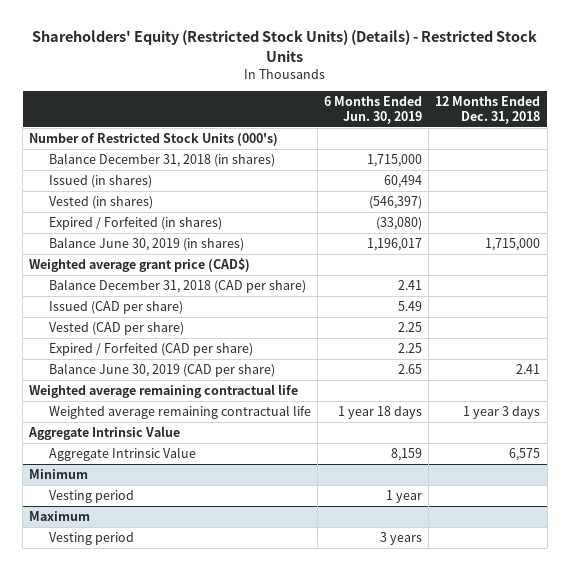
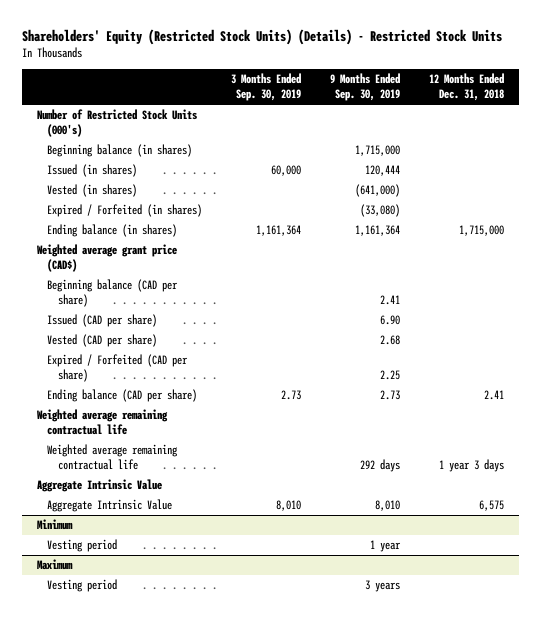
- | 6 Months Ended Jun. 30, 2019 | 12 Months Ended Dec. 31, 2018
+ | 3 Months Ended Sep. 30, 2019 | 9 Months Ended Sep. 30, 2019 | 12 Months Ended Dec. 31, 2018
- Balance December 31, 2018 (in shares) | 1,715,000 |
+ Beginning balance (in shares) | | 1,715,000 |
- Balance June 30, 2019 (in shares) | 1,196,017 | 1,715,000
+ Ending balance (in shares) | 1,161,364 | 1,161,364 | 1,715,000
- Balance December 31, 2018 (CAD per share) | 2.41 |
+ Beginning balance (CAD per share) | | 2.41 |
- Balance June 30, 2019 (CAD per share) | 2.65 | 2.41
+ Ending balance (CAD per share) | 2.73 | 2.73 | 2.41

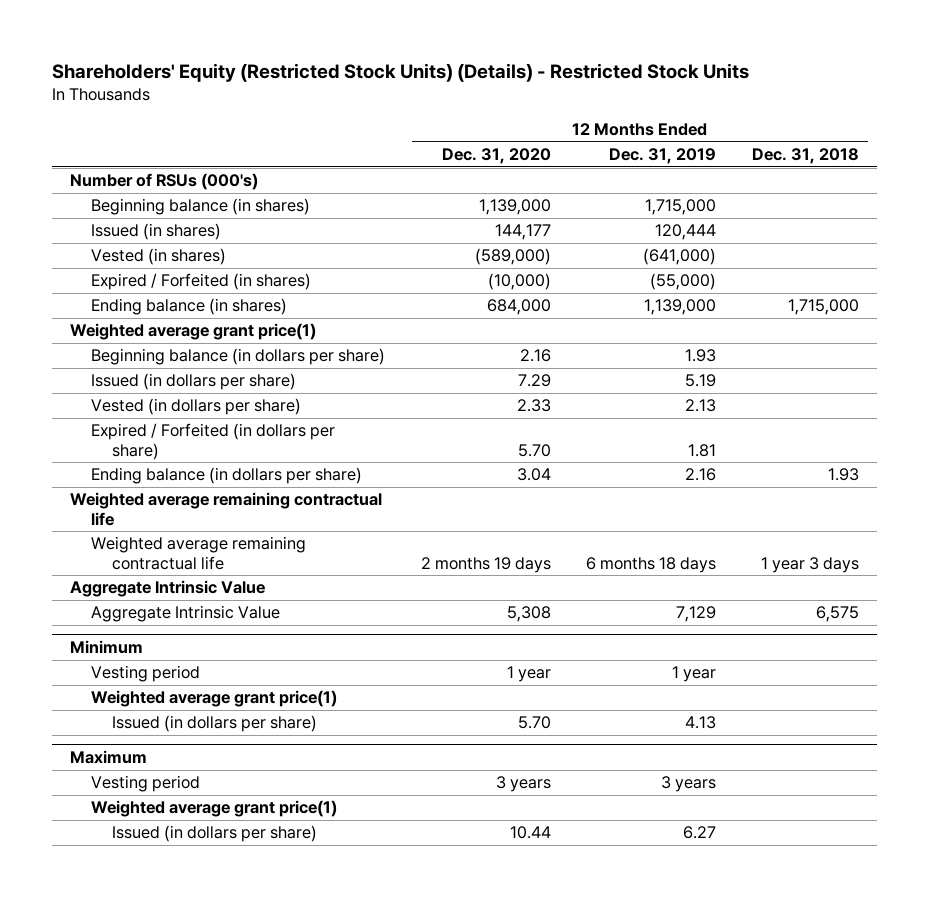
- | 3 Months Ended Sep. 30, 2019 | 9 Months Ended Sep. 30, 2019 | 12 Months Ended Dec. 31, 2018
+ | 12 Months Ended Dec. 31, 2020 | 12 Months Ended Dec. 31, 2019 | 12 Months Ended Dec. 31, 2018
- Number of Restricted Stock Units (000's)
+ Number of RSUs (000's)
- Weighted average grant price (CAD$)
- Beginning balance (CAD per share) | | 2.41 |
- Issued (CAD per share) | | 6.90 |
- Vested (CAD per share) | | 2.68 |
- Expired / Forfeited (CAD per share) | | 2.25 |
- Ending balance (CAD per share) | 2.73 | 2.73 | 2.41
+ Weighted average grant price(1)
+ Beginning balance (in dollars per share) | 2.16 | 1.93 |
+ Issued (in dollars per share) | 7.29 | 5.19 |
+ Vested (in dollars per share) | 2.33 | 2.13 |
+ Expired / Forfeited (in dollars per share) | 5.70 | 1.81 |
+ Ending balance (in dollars per share) | 3.04 | 2.16 | 1.93
@ Minimum
+ Weighted average grant price(1)
+ Issued (in dollars per share) | 5.70 | 4.13 |
@ Maximum
+ Weighted average grant price(1)
+ Issued (in dollars per share) | 10.44 | 6.27 |

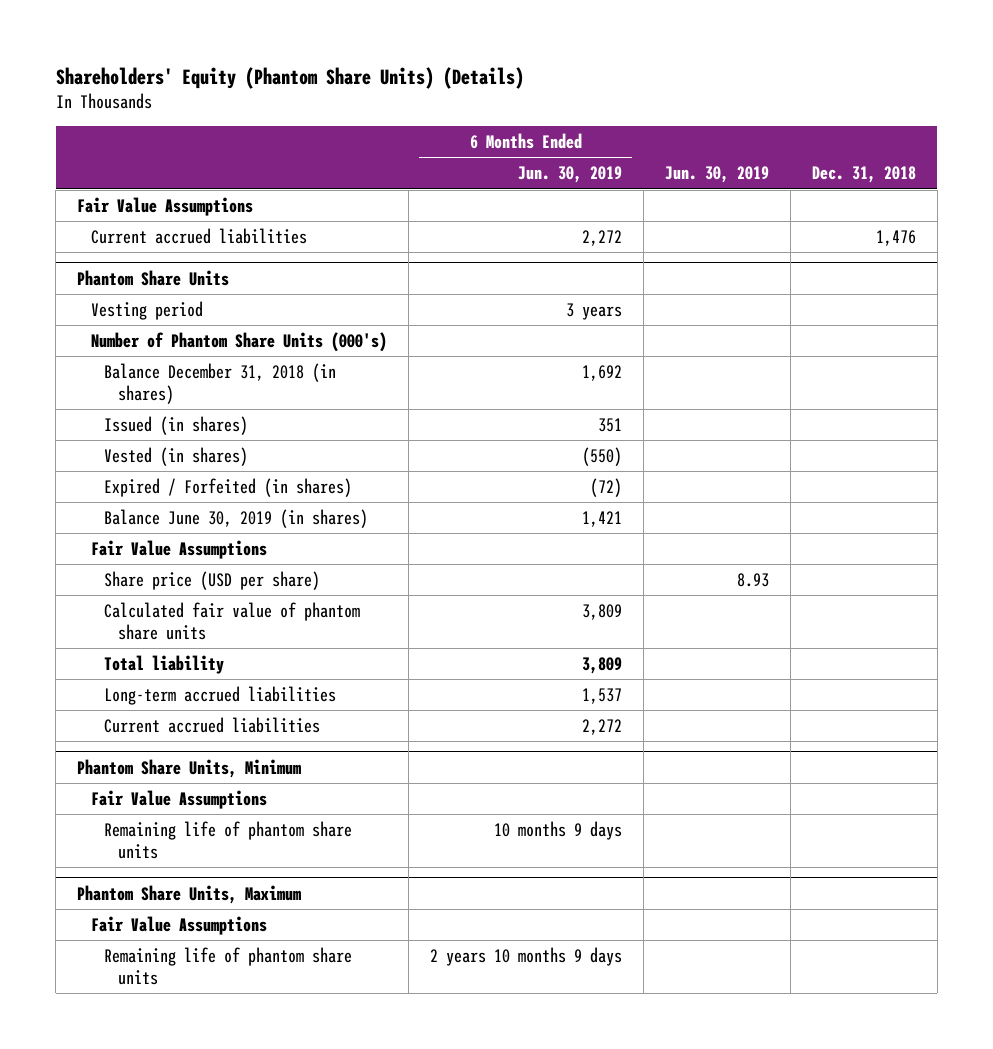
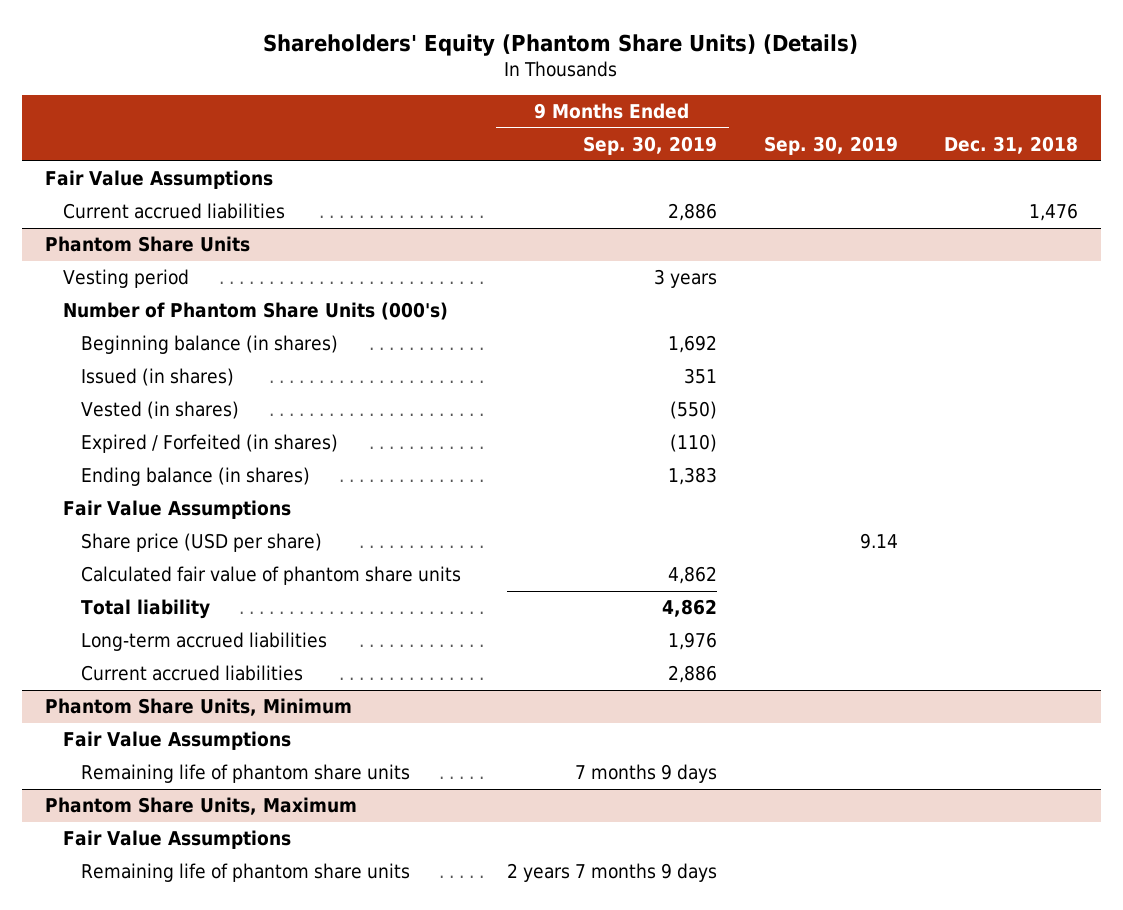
- | 6 Months Ended Jun. 30, 2019 | Jun. 30, 2019 | Dec. 31, 2018
+ | 9 Months Ended Sep. 30, 2019 | Sep. 30, 2019 | Dec. 31, 2018
@ Phantom Share Units
- Balance December 31, 2018 (in shares) | 1,692 | |
+ Beginning balance (in shares) | 1,692 | |
- Balance June 30, 2019 (in shares) | 1,421 | |
+ Ending balance (in shares) | 1,383 | |

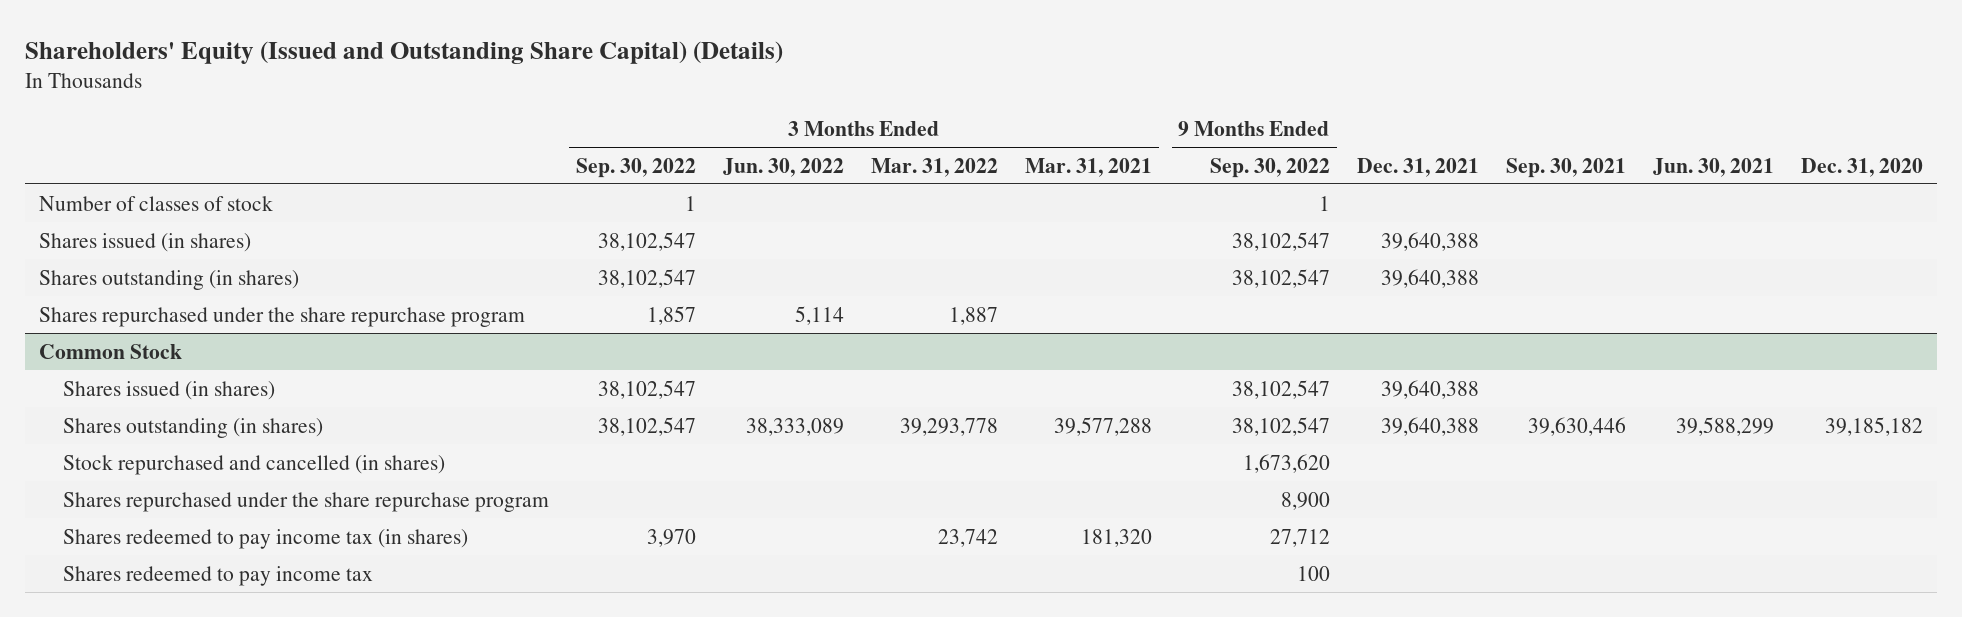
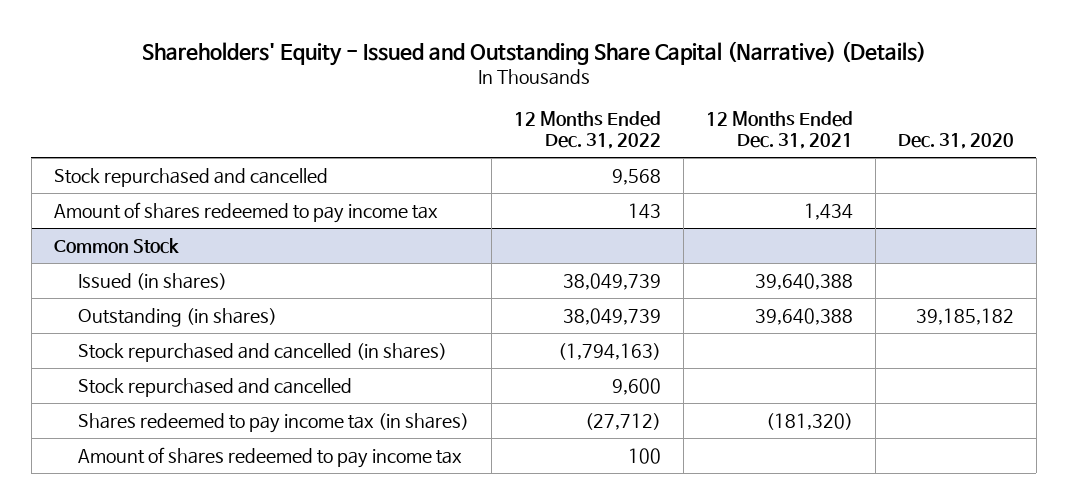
- Shareholders' Equity (Issued and Outstanding Share Capital) (Details)
+ Shareholders' Equity - Issued and Outstanding Share Capital (Narrative) (Details)
- | 3 Months Ended Sep. 30, 2022 | 3 Months Ended Jun. 30, 2022 | 3 Months Ended Mar. 31, 2022 | 3 Months Ended Mar. 31, 2021 | 9 Months Ended Sep. 30, 2022 | Dec. 31, 2021 | Sep. 30, 2021 | Jun. 30, 2021 | Dec. 31, 2020
+ | 12 Months Ended Dec. 31, 2022 | 12 Months Ended Dec. 31, 2021 | Dec. 31, 2020
- Number of classes of stock | 1 | | | | 1 | | | |
- Shares issued (in shares) | 38,102,547 | | | | 38,102,547 | 39,640,388 | | |
- Shares outstanding (in shares) | 38,102,547 | | | | 38,102,547 | 39,640,388 | | |
- Shares repurchased under the share repurchase program | 1,857 | 5,114 | 1,887 | | | | | |
+ Stock repurchased and cancelled | 9,568 | |
+ Amount of shares redeemed to pay income tax | 143 | 1,434 |
@ Common Stock
- Shares issued (in shares) | 38,102,547 | | | | 38,102,547 | 39,640,388 | | |
- Shares outstanding (in shares) | 38,102,547 | 38,333,089 | 39,293,778 | 39,577,288 | 38,102,547 | 39,640,388 | 39,630,446 | 39,588,299 | 39,185,182
+ Issued (in shares) | 38,049,739 | 39,640,388 |
+ Outstanding (in shares) | 38,049,739 | 39,640,388 | 39,185,182
- Shares repurchased under the share repurchase program | | | | | 8,900 | | | |
+ Stock repurchased and cancelled | 9,600 | |
- Shares redeemed to pay income tax | | | | | 100 | | | |
+ Amount of shares redeemed to pay income tax | 100 | |

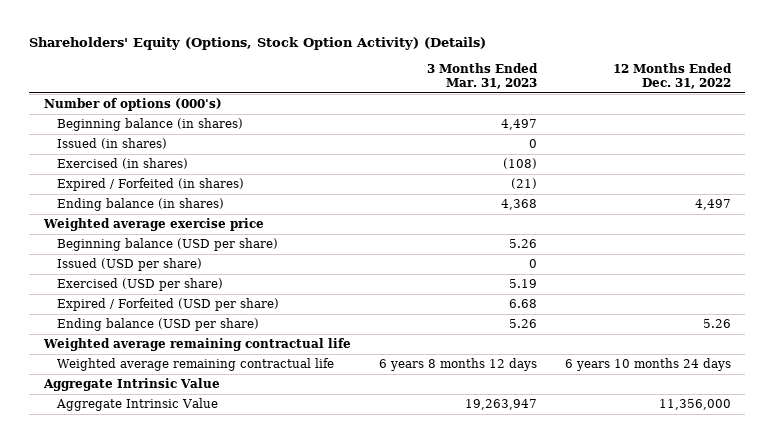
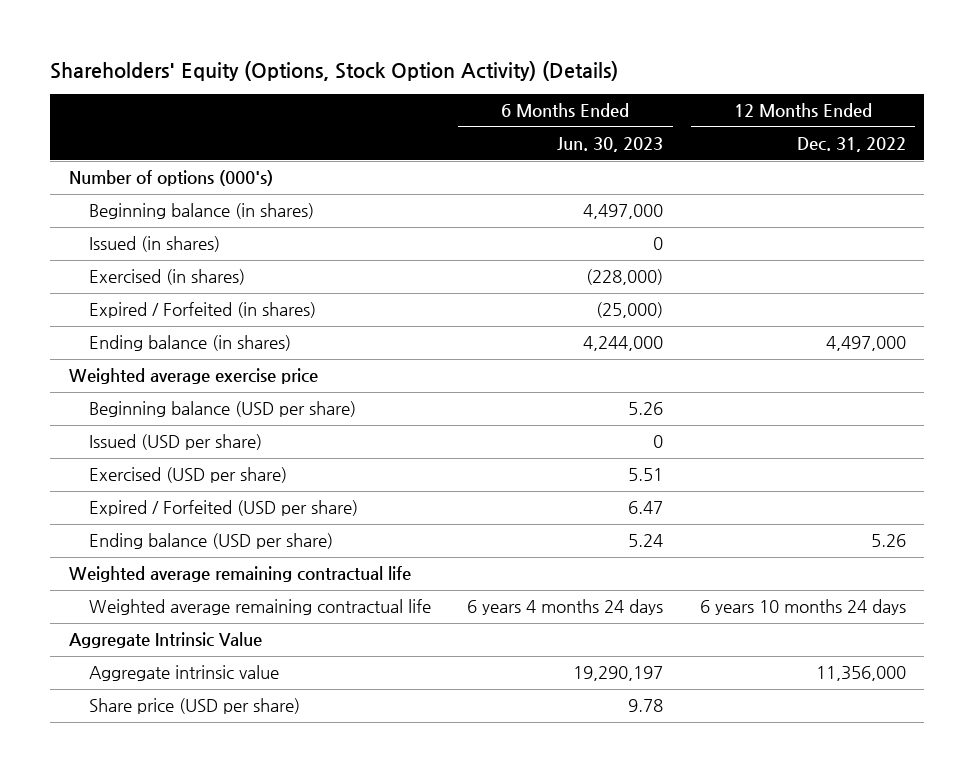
- | 3 Months Ended Mar. 31, 2023 | 12 Months Ended Dec. 31, 2022
+ | 6 Months Ended Jun. 30, 2023 | 12 Months Ended Dec. 31, 2022
- Ending balance (in shares) | 4,368 | 4,497
+ Ending balance (in shares) | 4,244,000 | 4,497,000
- Aggregate Intrinsic Value | 19,263,947 | 11,356,000
+ Aggregate intrinsic value | 19,290,197 | 11,356,000
+ Share price (USD per share) | 9.78 |

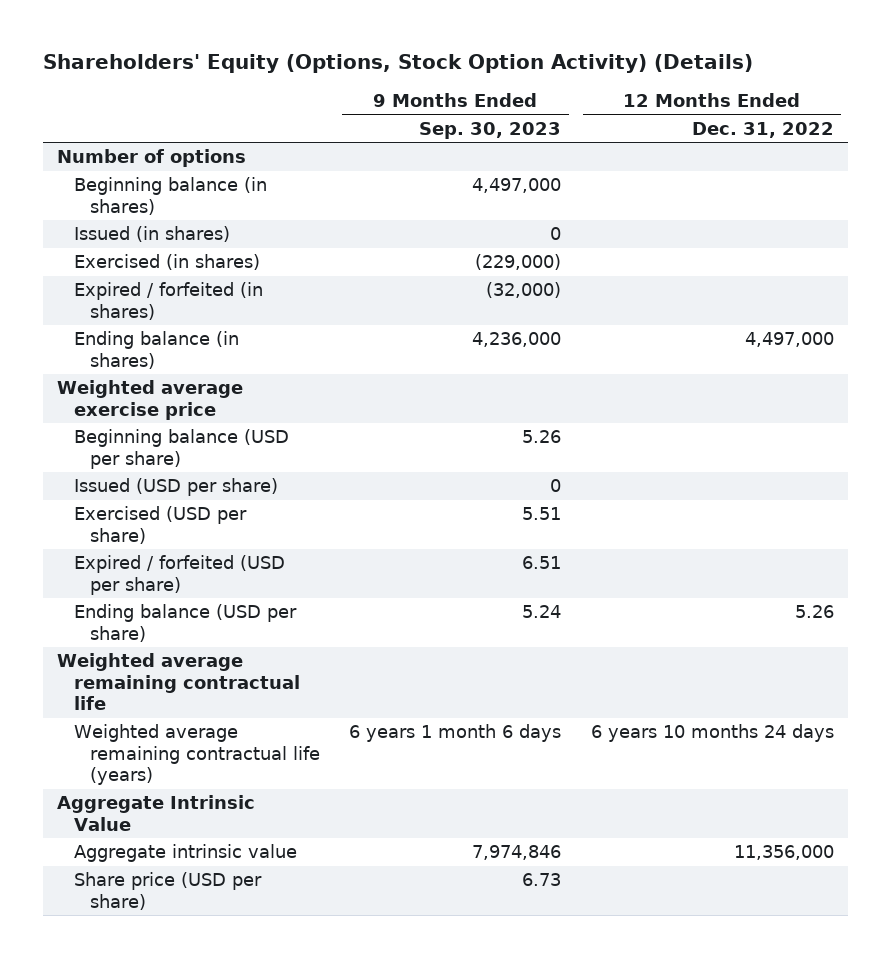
- | 6 Months Ended Jun. 30, 2023 | 12 Months Ended Dec. 31, 2022
+ | 9 Months Ended Sep. 30, 2023 | 12 Months Ended Dec. 31, 2022
- Number of options (000's)
+ Number of options
- Expired / Forfeited (in shares) | (25,000) |
+ Expired / forfeited (in shares) | (32,000) |
- Expired / Forfeited (USD per share) | 6.47 |
+ Expired / forfeited (USD per share) | 6.51 |
- Weighted average remaining contractual life | 6 years 4 months 24 days | 6 years 10 months 24 days
+ Weighted average remaining contractual life (years) | 6 years 1 month 6 days | 6 years 10 months 24 days

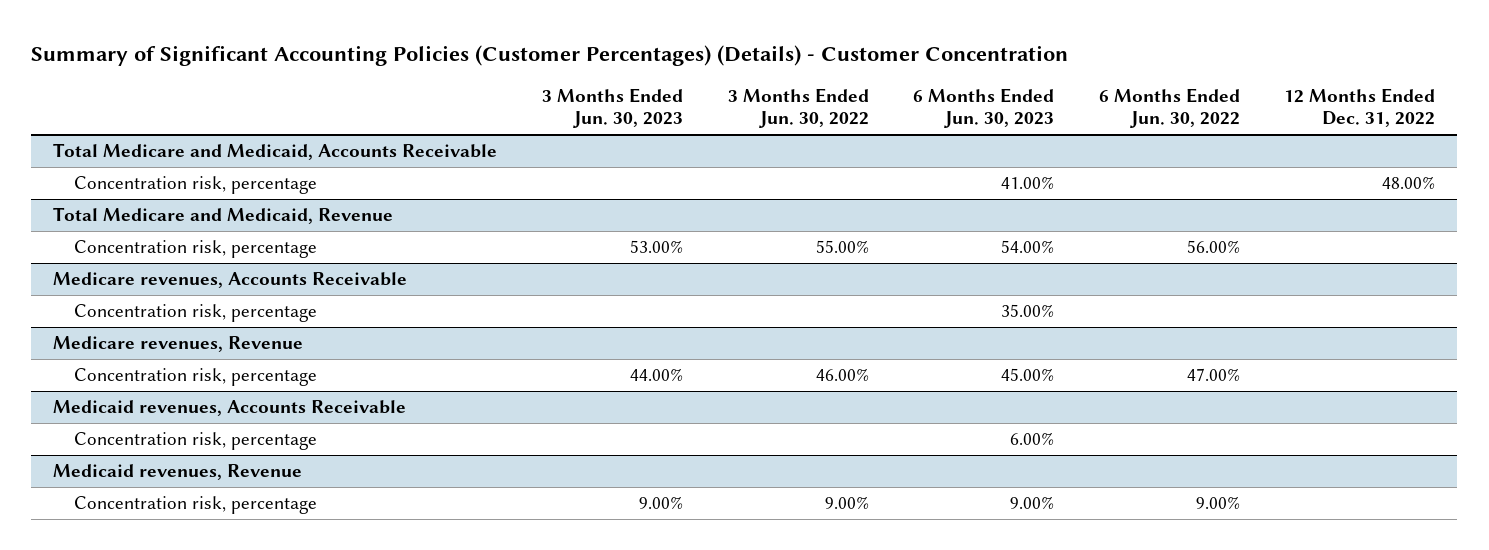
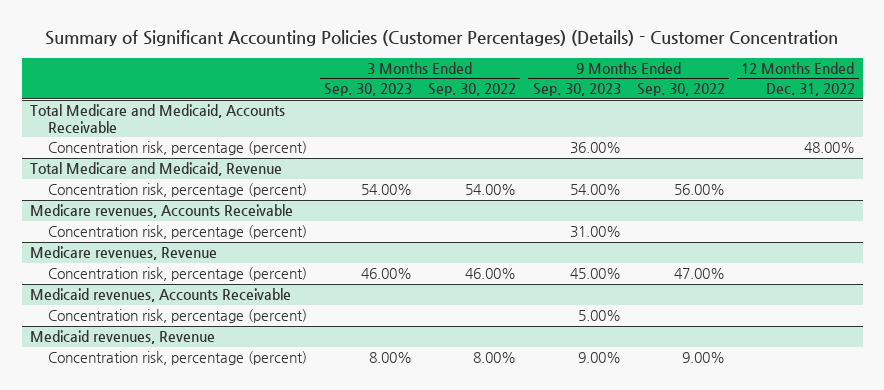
- | 3 Months Ended Jun. 30, 2023 | 3 Months Ended Jun. 30, 2022 | 6 Months Ended Jun. 30, 2023 | 6 Months Ended Jun. 30, 2022 | 12 Months Ended Dec. 31, 2022
+ | 3 Months Ended Sep. 30, 2023 | 3 Months Ended Sep. 30, 2022 | 9 Months Ended Sep. 30, 2023 | 9 Months Ended Sep. 30, 2022 | 12 Months Ended Dec. 31, 2022
@ Total Medicare and Medicaid, Accounts Receivable
- Concentration risk, percentage | | | 41.00% | | 48.00%
+ Concentration risk, percentage (percent) | | | 36.00% | | 48.00%
@ Total Medicare and Medicaid, Revenue
- Concentration risk, percentage | 53.00% | 55.00% | 54.00% | 56.00% |
+ Concentration risk, percentage (percent) | 54.00% | 54.00% | 54.00% | 56.00% |
@ Medicare revenues, Accounts Receivable
- Concentration risk, percentage | | | 35.00% | |
+ Concentration risk, percentage (percent) | | | 31.00% | |
@ Medicare revenues, Revenue
- Concentration risk, percentage | 44.00% | 46.00% | 45.00% | 47.00% |
+ Concentration risk, percentage (percent) | 46.00% | 46.00% | 45.00% | 47.00% |
@ Medicaid revenues, Accounts Receivable
- Concentration risk, percentage | | | 6.00% | |
+ Concentration risk, percentage (percent) | | | 5.00% | |
@ Medicaid revenues, Revenue
- Concentration risk, percentage | 9.00% | 9.00% | 9.00% | 9.00% |
+ Concentration risk, percentage (percent) | 8.00% | 8.00% | 9.00% | 9.00% |

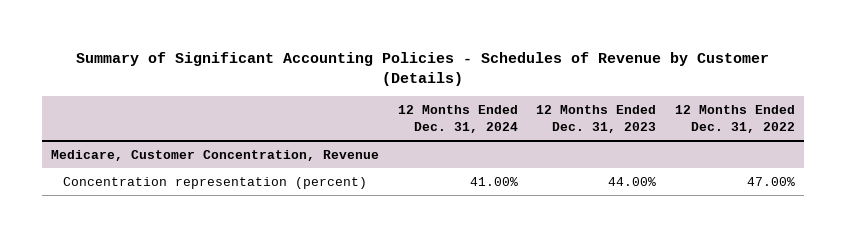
- Summary of Significant Accounting Policies (Customer Percentages) (Details) - Customer Concentration
+ Summary of Significant Accounting Policies - Schedules of Revenue by Customer (Details)
- | 3 Months Ended Sep. 30, 2023 | 3 Months Ended Sep. 30, 2022 | 9 Months Ended Sep. 30, 2023 | 9 Months Ended Sep. 30, 2022 | 12 Months Ended Dec. 31, 2022
+ | 12 Months Ended Dec. 31, 2024 | 12 Months Ended Dec. 31, 2023 | 12 Months Ended Dec. 31, 2022
- Total Medicare and Medicaid, Accounts Receivable
- Concentration risk, percentage (percent) | | | 36.00% | | 48.00%
- Total Medicare and Medicaid, Revenue
- Concentration risk, percentage (percent) | 54.00% | 54.00% | 54.00% | 56.00% |
- Medicare revenues, Accounts Receivable
- Concentration risk, percentage (percent) | | | 31.00% | |
- Medicare revenues, Revenue
- Concentration risk, percentage (percent) | 46.00% | 46.00% | 45.00% | 47.00% |
- Medicaid revenues, Accounts Receivable
- Concentration risk, percentage (percent) | | | 5.00% | |
- Medicaid revenues, Revenue
- Concentration risk, percentage (percent) | 8.00% | 8.00% | 9.00% | 9.00% |
+ Medicare, Customer Concentration, Revenue
+ Concentration representation (percent) | 41.00% | 44.00% | 47.00%

